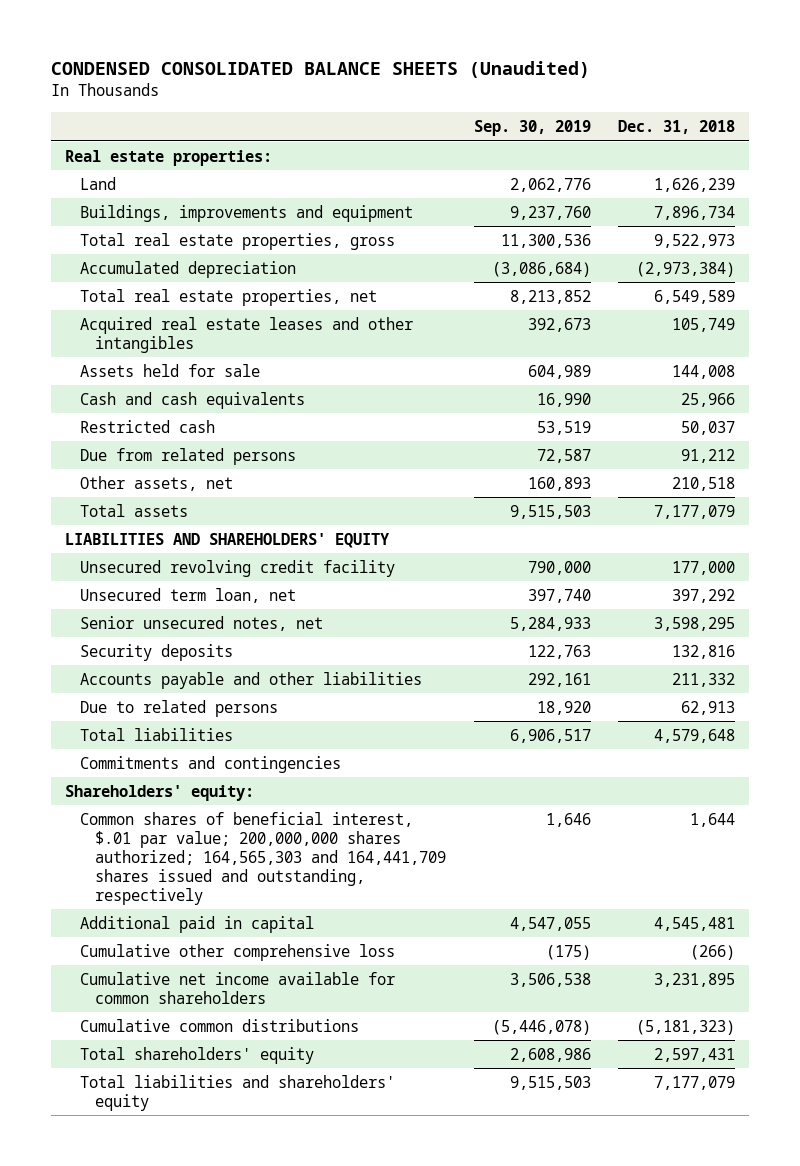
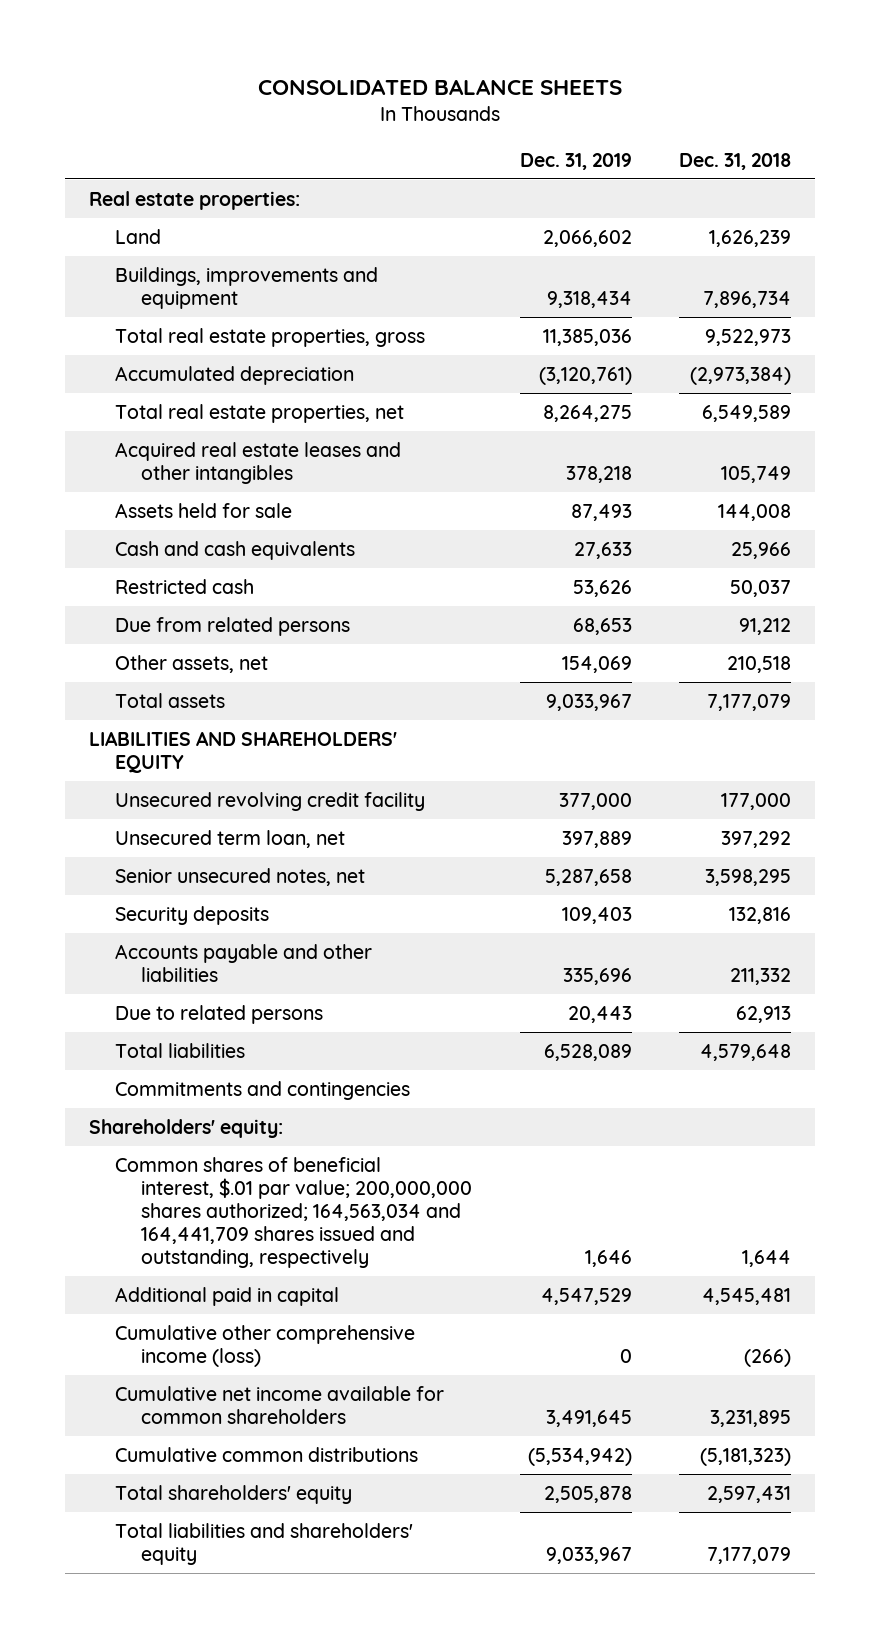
- CONDENSED CONSOLIDATED BALANCE SHEETS (Unaudited)
+ CONSOLIDATED BALANCE SHEETS
- | Sep. 30, 2019 | Dec. 31, 2018
+ | Dec. 31, 2019 | Dec. 31, 2018
- Common shares of beneficial interest, $.01 par value; 200,000,000 shares authorized; 164,565,303 and 164,441,709 shares issued and outstanding, respectively | 1,646 | 1,644
+ Common shares of beneficial interest, $.01 par value; 200,000,000 shares authorized; 164,563,034 and 164,441,709 shares issued and outstanding, respectively | 1,646 | 1,644
- Cumulative other comprehensive loss | (175) | (266)
+ Cumulative other comprehensive income (loss) | 0 | (266)

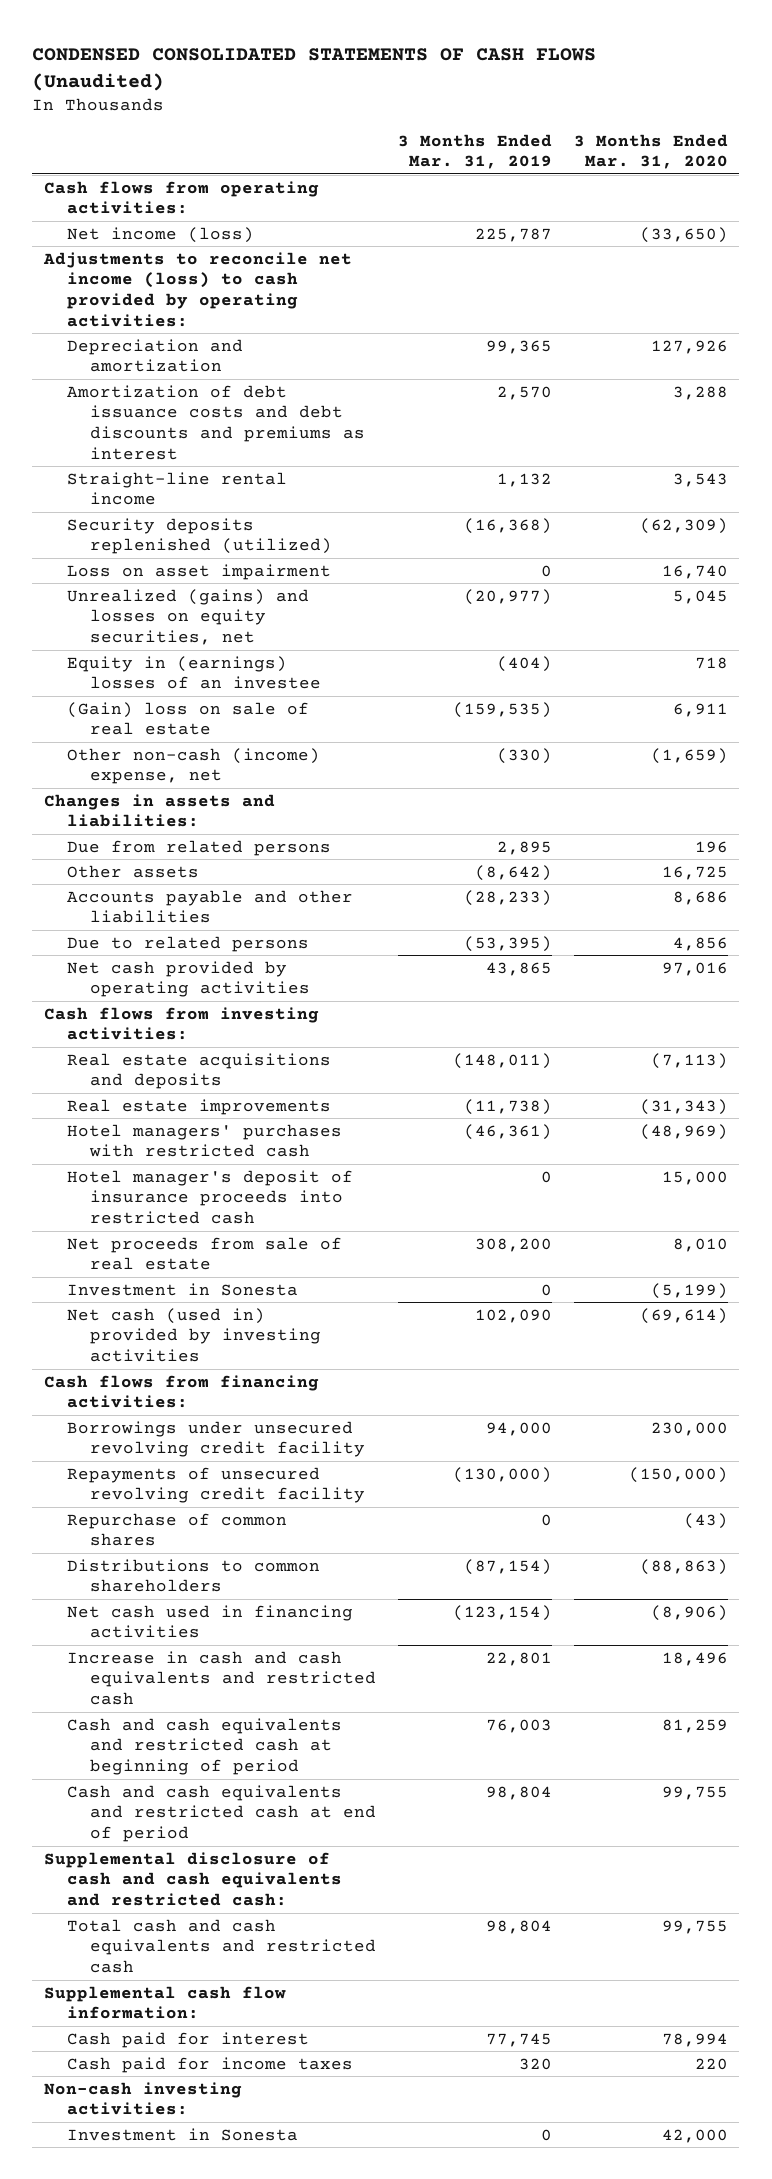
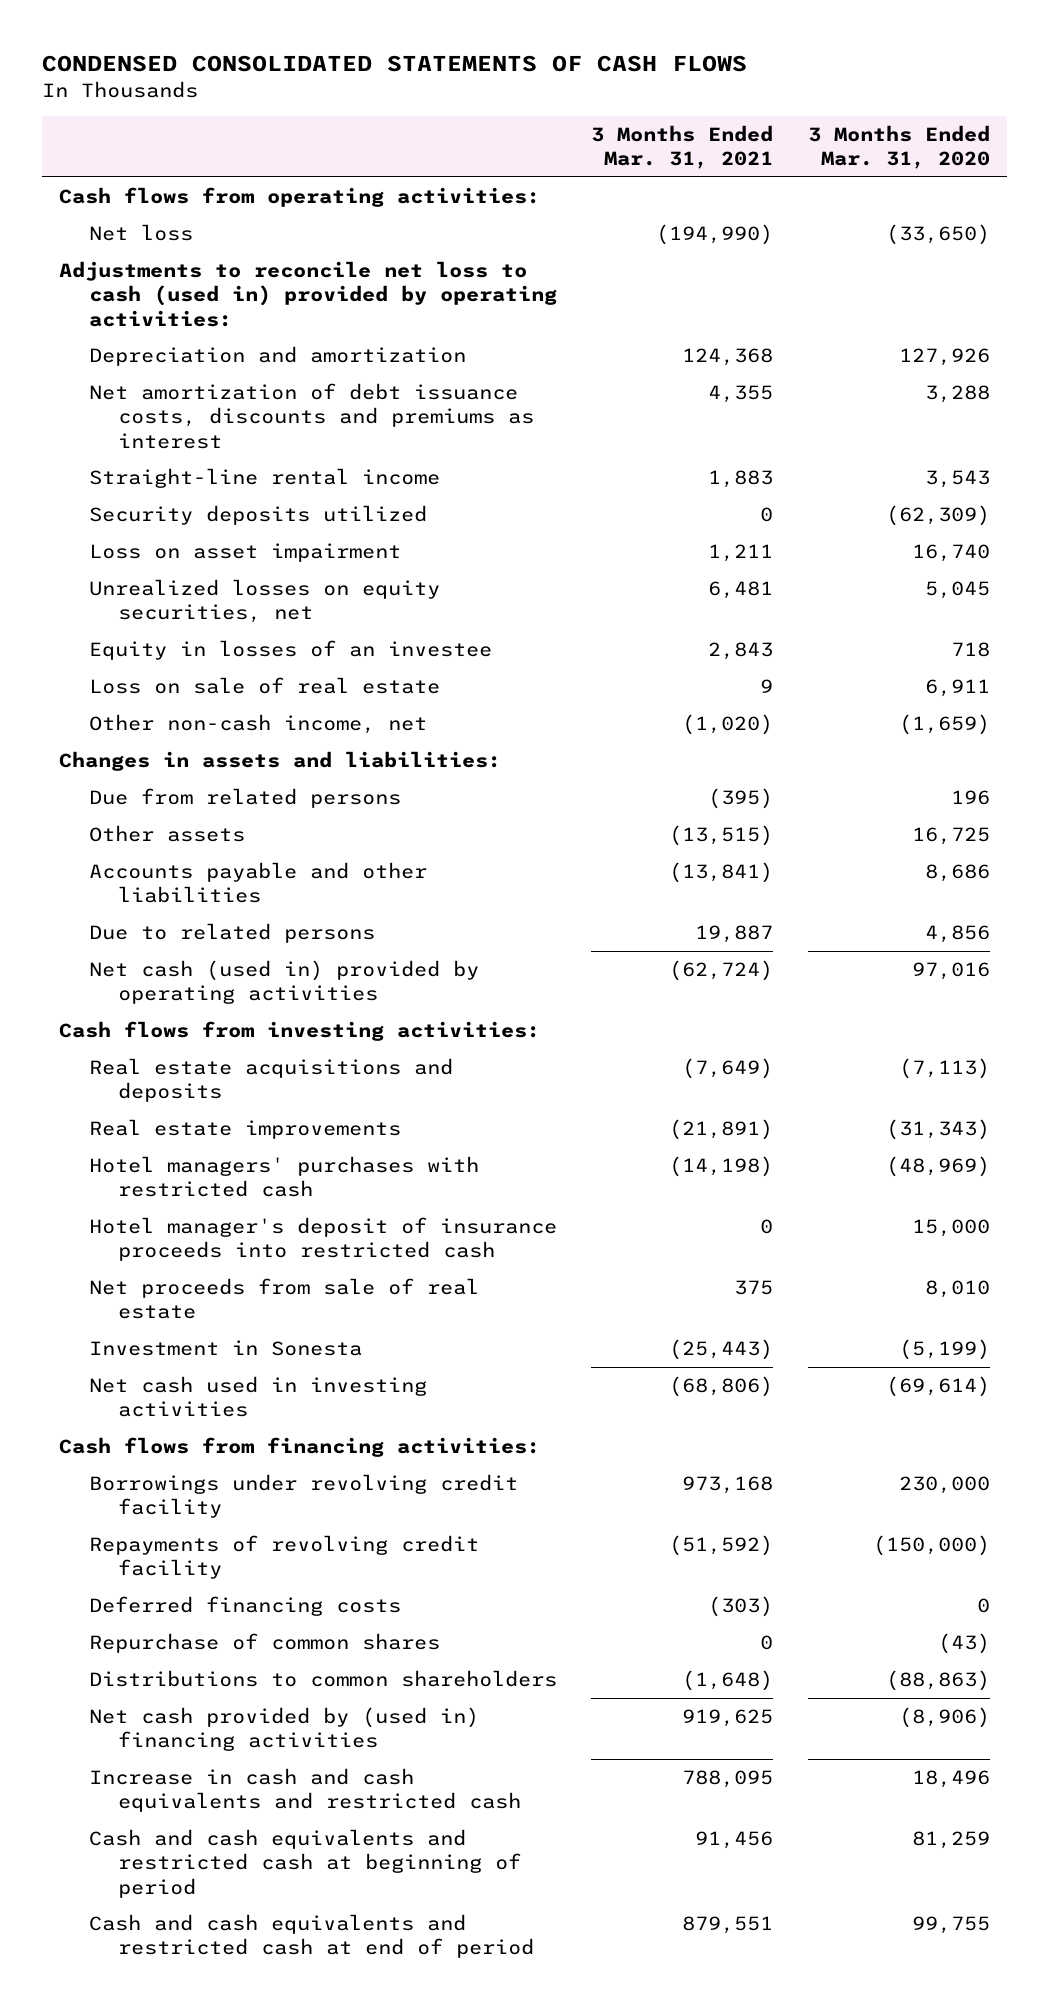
- CONDENSED CONSOLIDATED STATEMENTS OF CASH FLOWS (Unaudited)
+ CONDENSED CONSOLIDATED STATEMENTS OF CASH FLOWS
- | 3 Months Ended Mar. 31, 2019 | 3 Months Ended Mar. 31, 2020
+ | 3 Months Ended Mar. 31, 2021 | 3 Months Ended Mar. 31, 2020
- Net income (loss) | 225,787 | (33,650)
- Adjustments to reconcile net income (loss) to cash provided by operating activities:
+ Net loss | (194,990) | (33,650)
+ Adjustments to reconcile net loss to cash (used in) provided by operating activities:
- Amortization of debt issuance costs and debt discounts and premiums as interest | 2,570 | 3,288
+ Net amortization of debt issuance costs, discounts and premiums as interest | 4,355 | 3,288
- Security deposits replenished (utilized) | (16,368) | (62,309)
+ Security deposits utilized | 0 | (62,309)
- Unrealized (gains) and losses on equity securities, net | (20,977) | 5,045
- Equity in (earnings) losses of an investee | (404) | 718
- (Gain) loss on sale of real estate | (159,535) | 6,911
- Other non-cash (income) expense, net | (330) | (1,659)
+ Unrealized losses on equity securities, net | 6,481 | 5,045
+ Equity in losses of an investee | 2,843 | 718
+ Loss on sale of real estate | 9 | 6,911
+ Other non-cash income, net | (1,020) | (1,659)
- Net cash provided by operating activities | 43,865 | 97,016
+ Net cash (used in) provided by operating activities | (62,724) | 97,016
- Net cash (used in) provided by investing activities | 102,090 | (69,614)
+ Net cash used in investing activities | (68,806) | (69,614)
- Borrowings under unsecured revolving credit facility | 94,000 | 230,000
- Repayments of unsecured revolving credit facility | (130,000) | (150,000)
+ Borrowings under revolving credit facility | 973,168 | 230,000
+ Repayments of revolving credit facility | (51,592) | (150,000)
+ Deferred financing costs | (303) | 0
- Net cash used in financing activities | (123,154) | (8,906)
+ Net cash provided by (used in) financing activities | 919,625 | (8,906)
- Supplemental disclosure of cash and cash equivalents and restricted cash:
- Total cash and cash equivalents and restricted cash | 98,804 | 99,755
- Supplemental cash flow information:
- Cash paid for interest | 77,745 | 78,994
- Cash paid for income taxes | 320 | 220
- Non-cash investing activities:
- Investment in Sonesta | 0 | 42,000

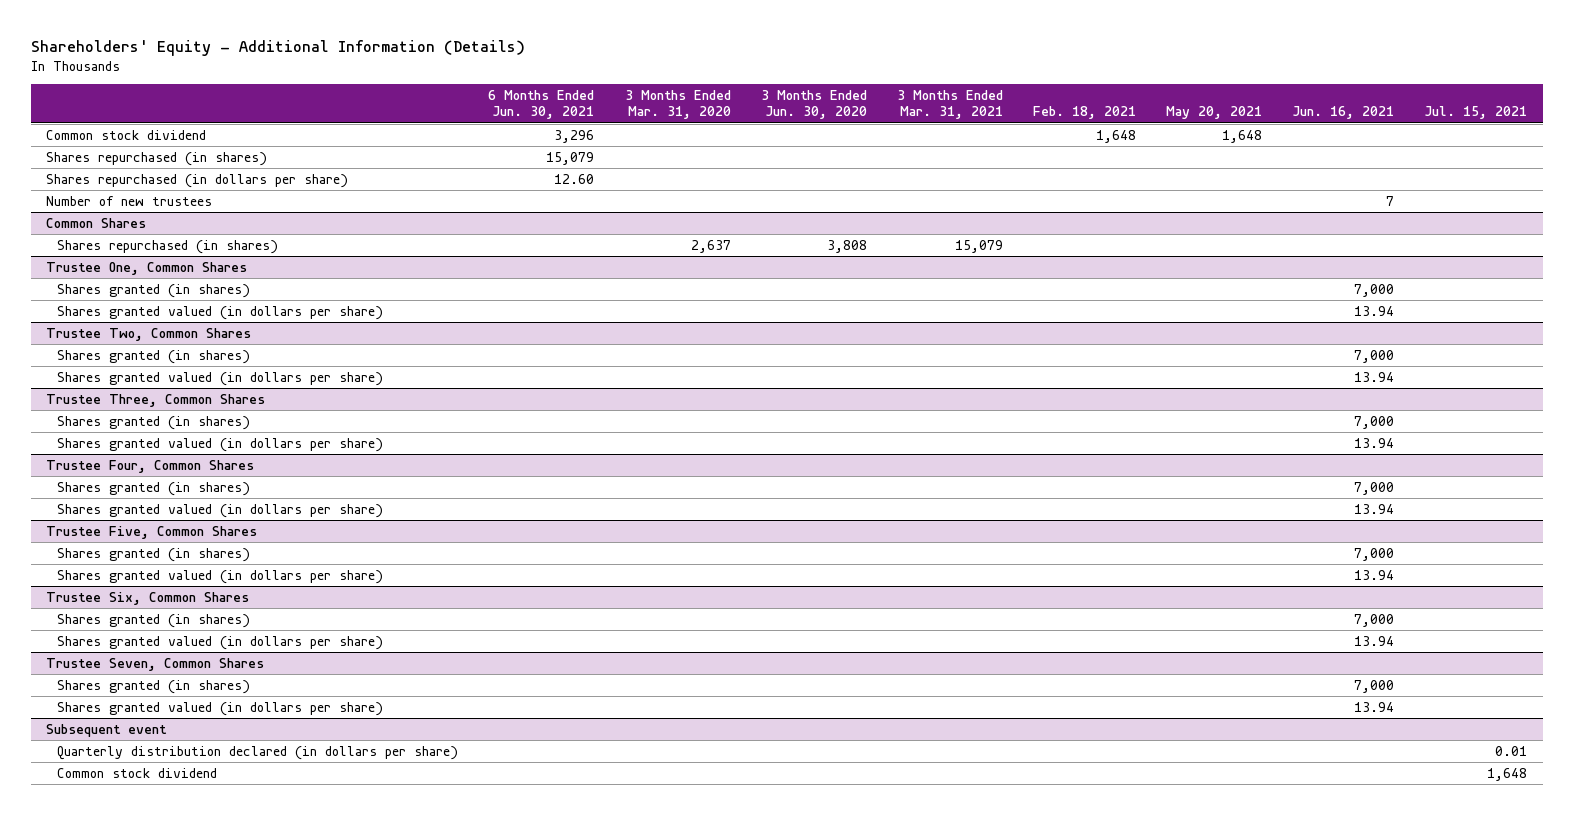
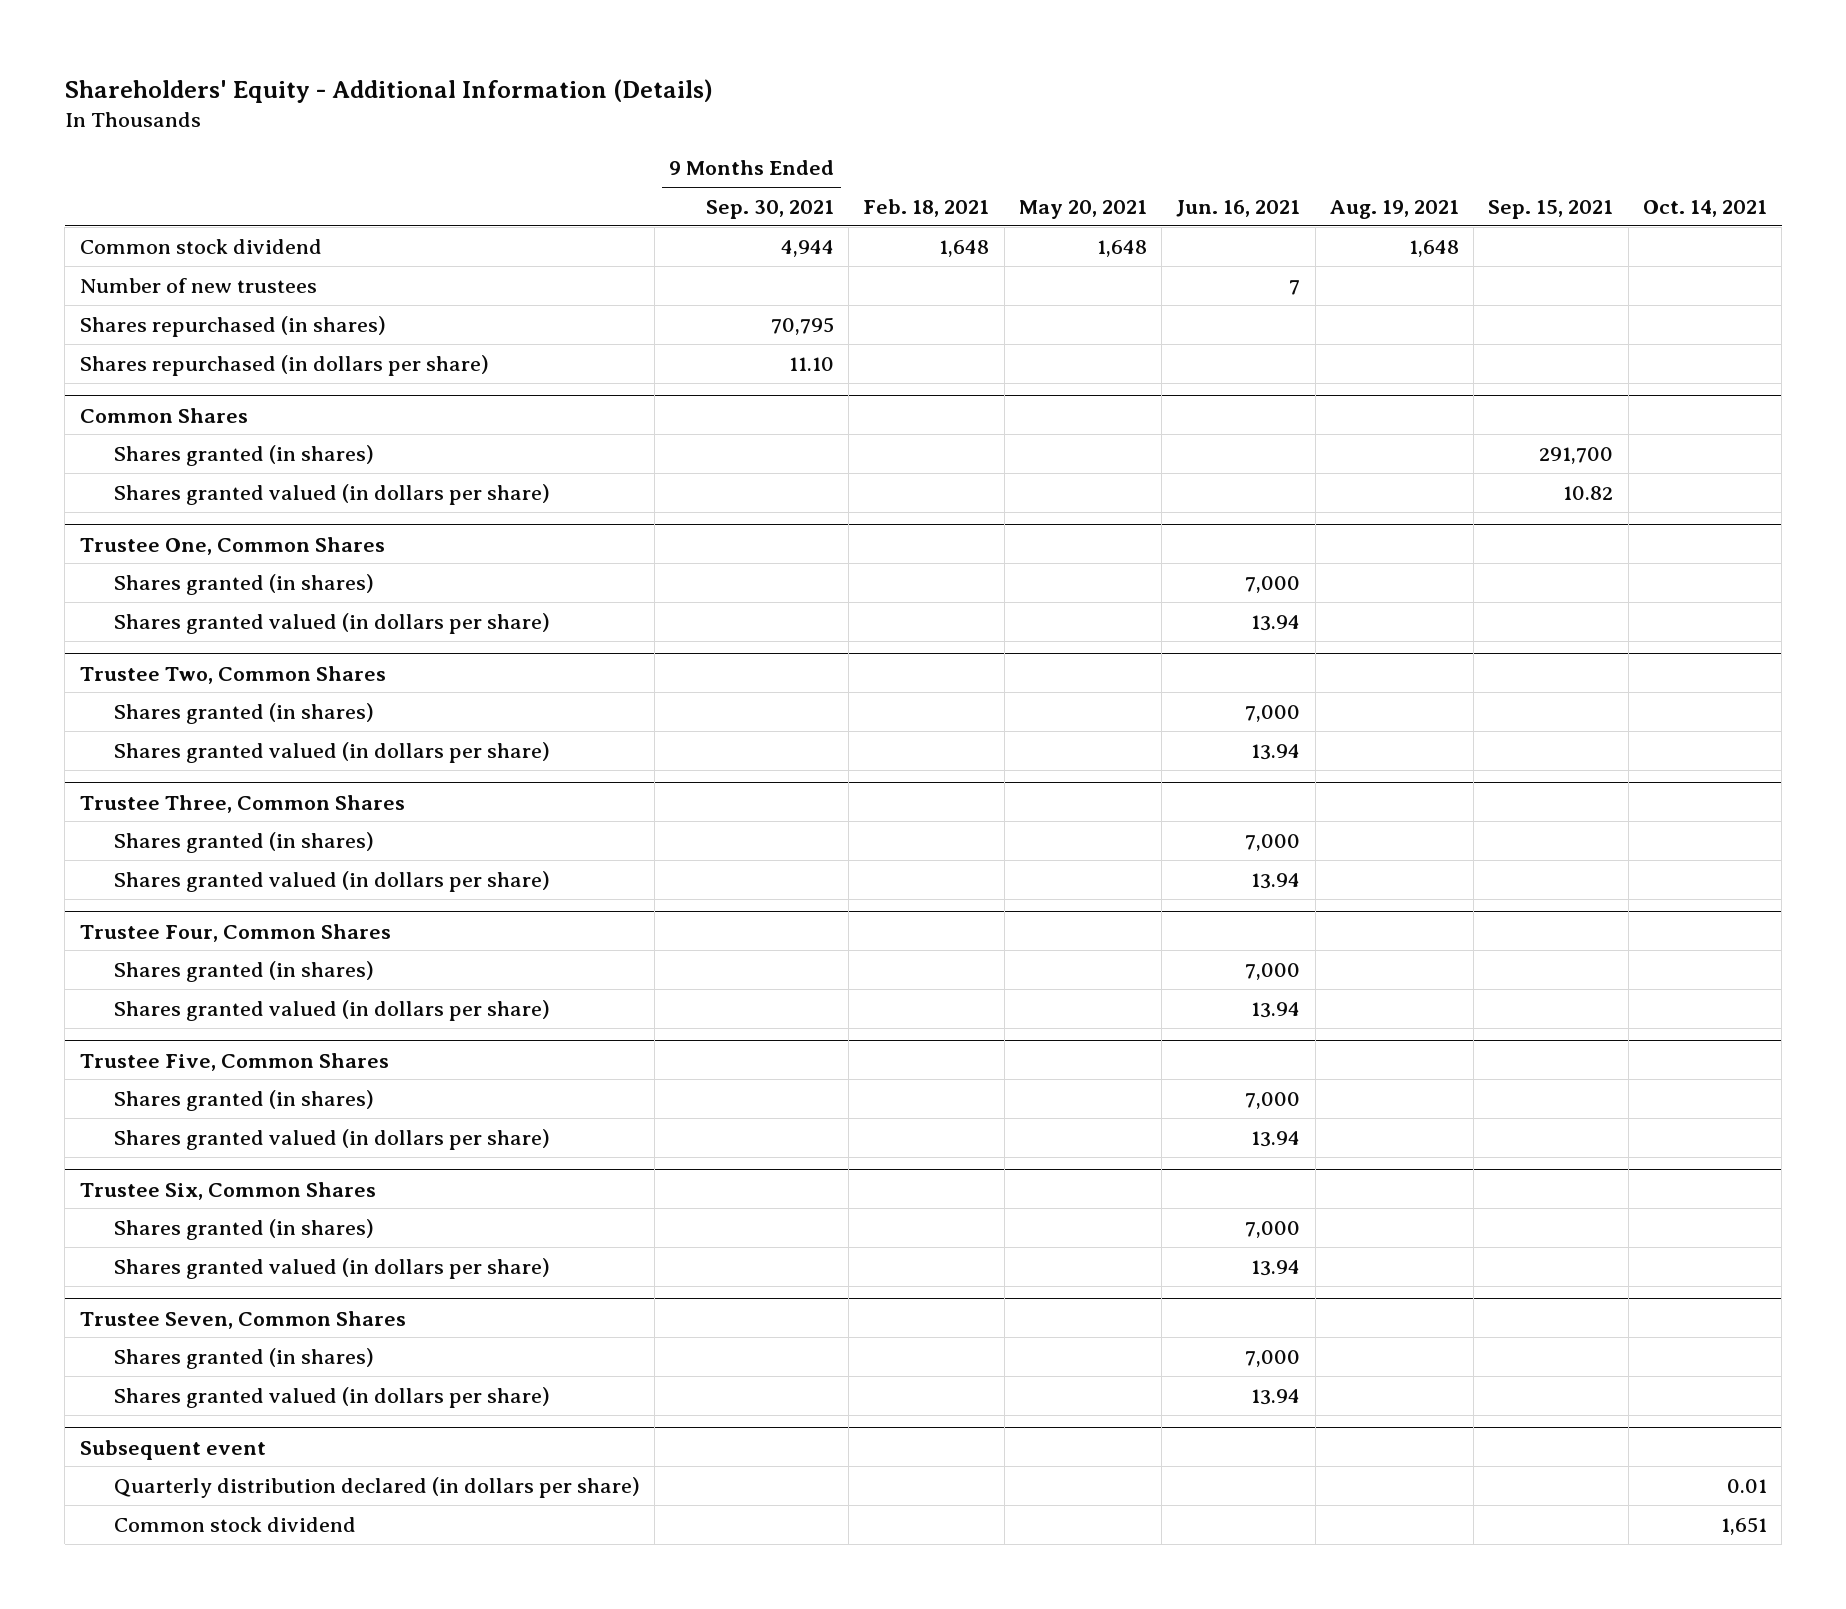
- | 6 Months Ended Jun. 30, 2021 | 3 Months Ended Mar. 31, 2020 | 3 Months Ended Jun. 30, 2020 | 3 Months Ended Mar. 31, 2021 | Feb. 18, 2021 | May 20, 2021 | Jun. 16, 2021 | Jul. 15, 2021
+ | 9 Months Ended Sep. 30, 2021 | Feb. 18, 2021 | May 20, 2021 | Jun. 16, 2021 | Aug. 19, 2021 | Sep. 15, 2021 | Oct. 14, 2021
moved up: Number of new trustees | | | | 7 | | |
@ Common Shares
- Shares repurchased (in shares) | | 2,637 | 3,808 | 15,079 | | | |
+ Shares granted (in shares) | | | | | | 291,700 |
+ Shares granted valued (in dollars per share) | | | | | | 10.82 |

